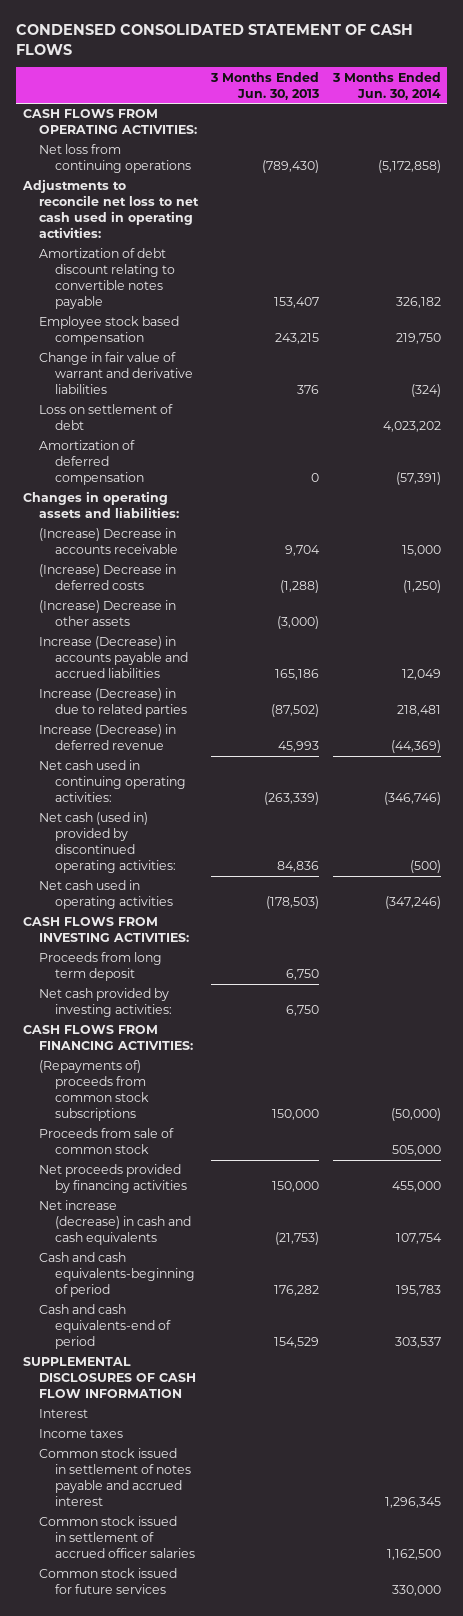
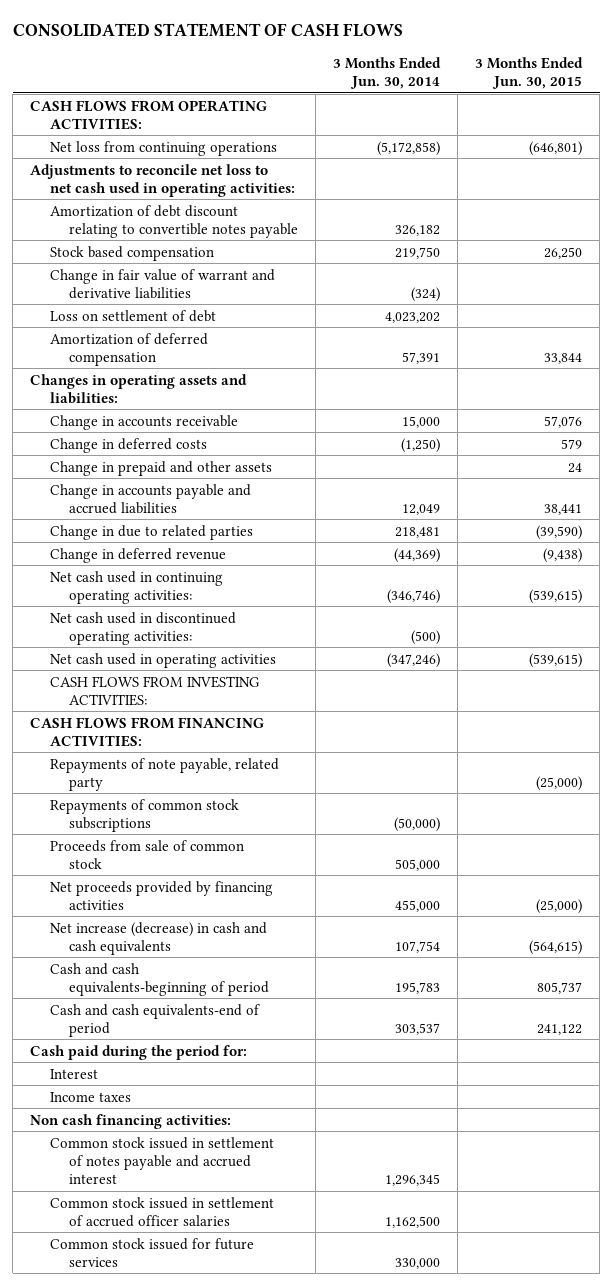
- CONDENSED CONSOLIDATED STATEMENT OF CASH FLOWS
+ CONSOLIDATED STATEMENT OF CASH FLOWS
- | 3 Months Ended Jun. 30, 2013 | 3 Months Ended Jun. 30, 2014
+ | 3 Months Ended Jun. 30, 2014 | 3 Months Ended Jun. 30, 2015
- Employee stock based compensation | 243,215 | 219,750
+ Stock based compensation | 219,750 | 26,250
- Amortization of deferred compensation | 0 | (57,391)
+ Amortization of deferred compensation | 57,391 | 33,844
- (Increase) Decrease in accounts receivable | 9,704 | 15,000
- (Increase) Decrease in deferred costs | (1,288) | (1,250)
- (Increase) Decrease in other assets | (3,000) |
- Increase (Decrease) in accounts payable and accrued liabilities | 165,186 | 12,049
- Increase (Decrease) in due to related parties | (87,502) | 218,481
- Increase (Decrease) in deferred revenue | 45,993 | (44,369)
+ Change in accounts receivable | 15,000 | 57,076
+ Change in deferred costs | (1,250) | 579
+ Change in prepaid and other assets | | 24
+ Change in accounts payable and accrued liabilities | 12,049 | 38,441
+ Change in due to related parties | 218,481 | (39,590)
+ Change in deferred revenue | (44,369) | (9,438)
- Net cash (used in) provided by discontinued operating activities: | 84,836 | (500)
+ Net cash used in discontinued operating activities: | (500) |
- Proceeds from long term deposit | 6,750 |
- Net cash provided by investing activities: | 6,750 |
- (Repayments of) proceeds from common stock subscriptions | 150,000 | (50,000)
+ Repayments of note payable, related party | | (25,000)
+ Repayments of common stock subscriptions | (50,000) |
- SUPPLEMENTAL DISCLOSURES OF CASH FLOW INFORMATION
+ Cash paid during the period for:
+ Non cash financing activities:

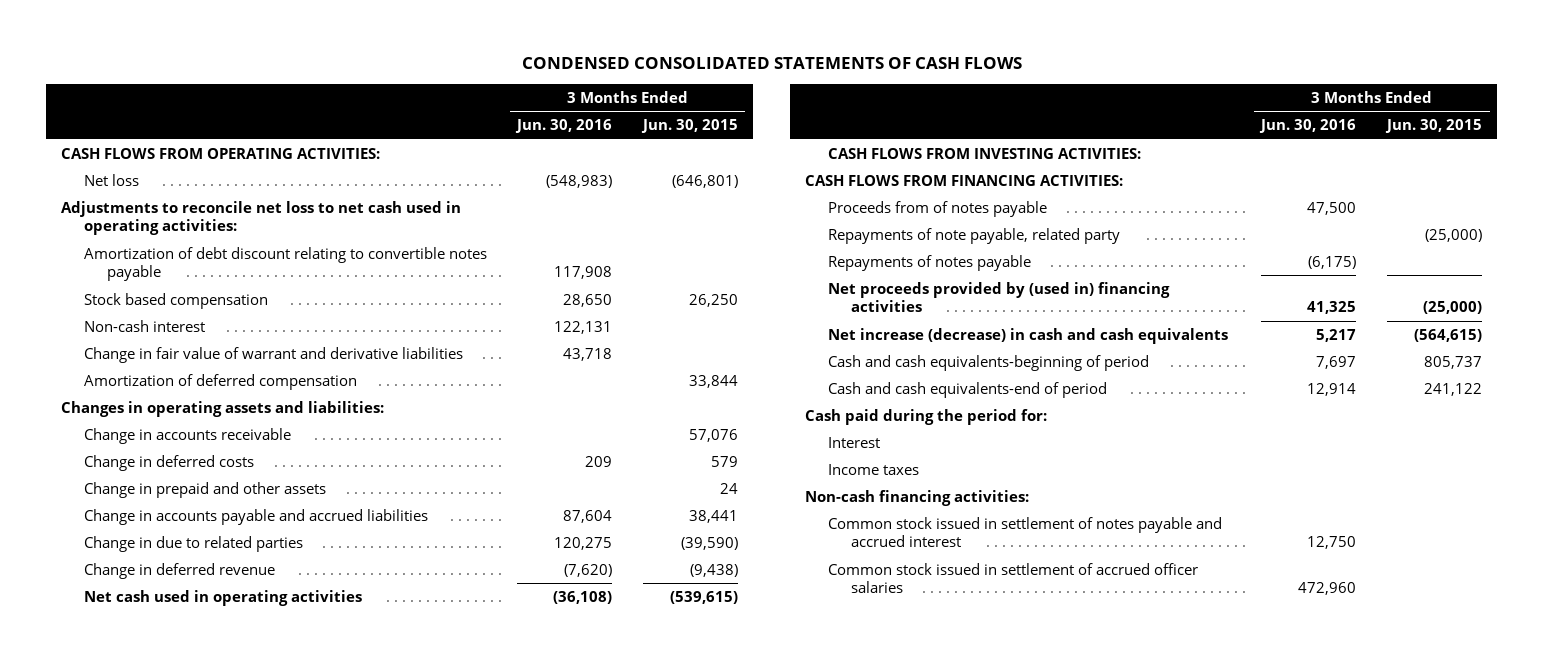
- CONSOLIDATED STATEMENT OF CASH FLOWS
+ CONDENSED CONSOLIDATED STATEMENTS OF CASH FLOWS
- | 3 Months Ended Jun. 30, 2014 | 3 Months Ended Jun. 30, 2015
+ | 3 Months Ended Jun. 30, 2016 | 3 Months Ended Jun. 30, 2015
- Net loss from continuing operations | (5,172,858) | (646,801)
+ Net loss | (548,983) | (646,801)
+ Non-cash interest | 122,131 |
- Loss on settlement of debt | 4,023,202 |
- Net cash used in continuing operating activities: | (346,746) | (539,615)
- Net cash used in discontinued operating activities: | (500) |
+ Proceeds from of notes payable | 47,500 |
- Repayments of common stock subscriptions | (50,000) |
- Proceeds from sale of common stock | 505,000 |
- Net proceeds provided by financing activities | 455,000 | (25,000)
+ Repayments of notes payable | (6,175) |
+ Net proceeds provided by (used in) financing activities | 41,325 | (25,000)
- Non cash financing activities:
+ Non-cash financing activities:
- Common stock issued for future services | 330,000 |

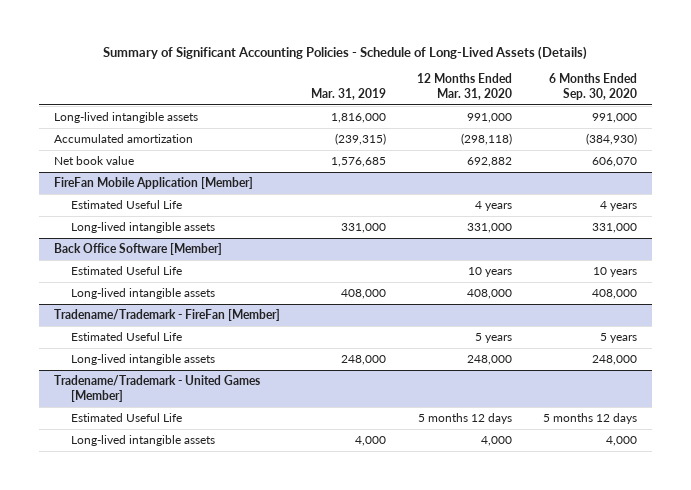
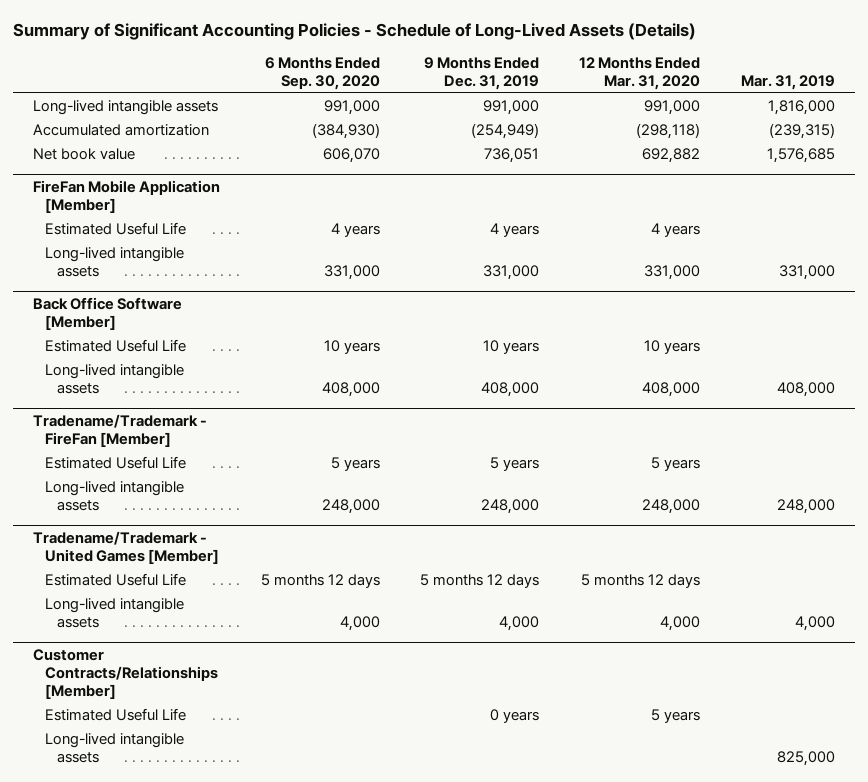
- | Mar. 31, 2019 | 12 Months Ended Mar. 31, 2020 | 6 Months Ended Sep. 30, 2020
+ | 6 Months Ended Sep. 30, 2020 | 9 Months Ended Dec. 31, 2019 | 12 Months Ended Mar. 31, 2020 | Mar. 31, 2019
+ Customer Contracts/Relationships [Member]
+ Estimated Useful Life | | 0 years | 5 years |
+ Long-lived intangible assets | | | | 825,000

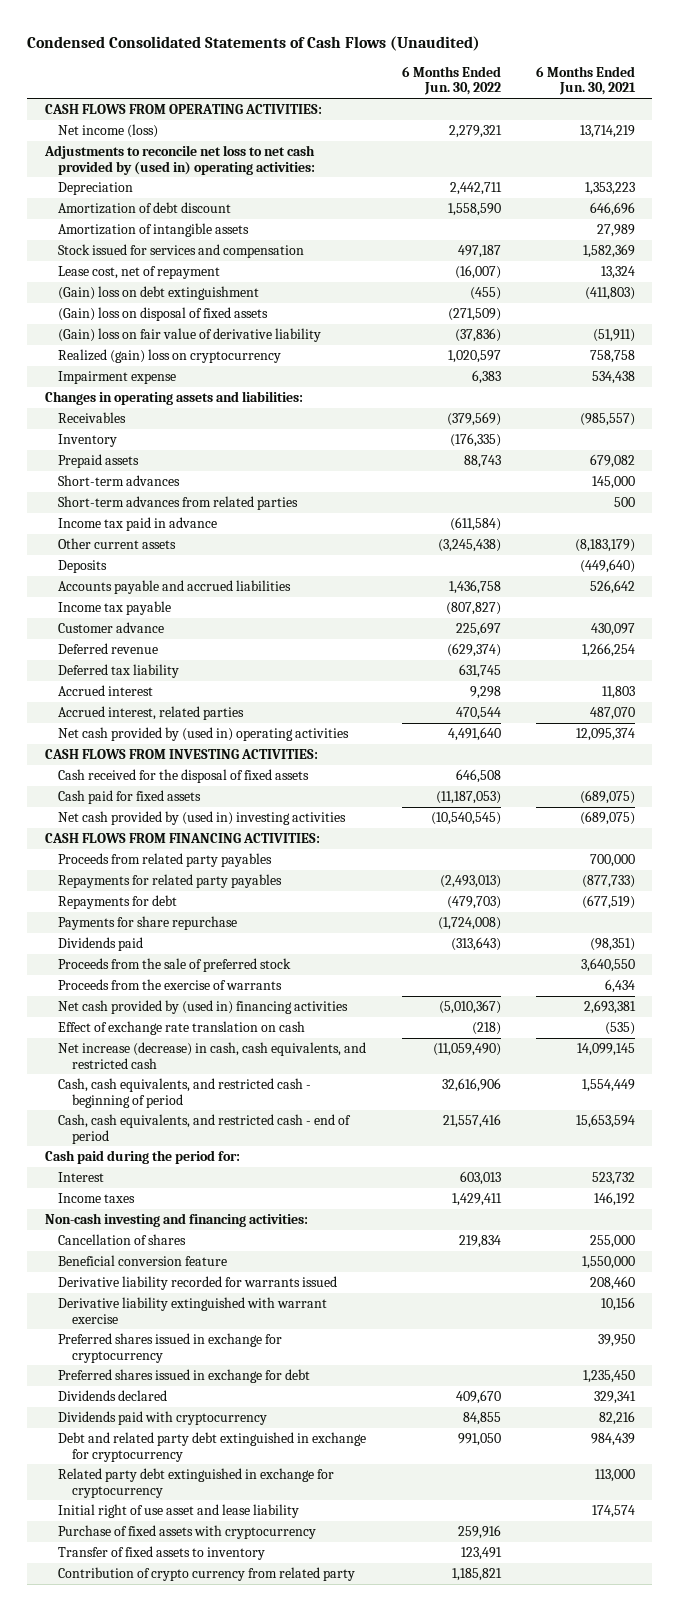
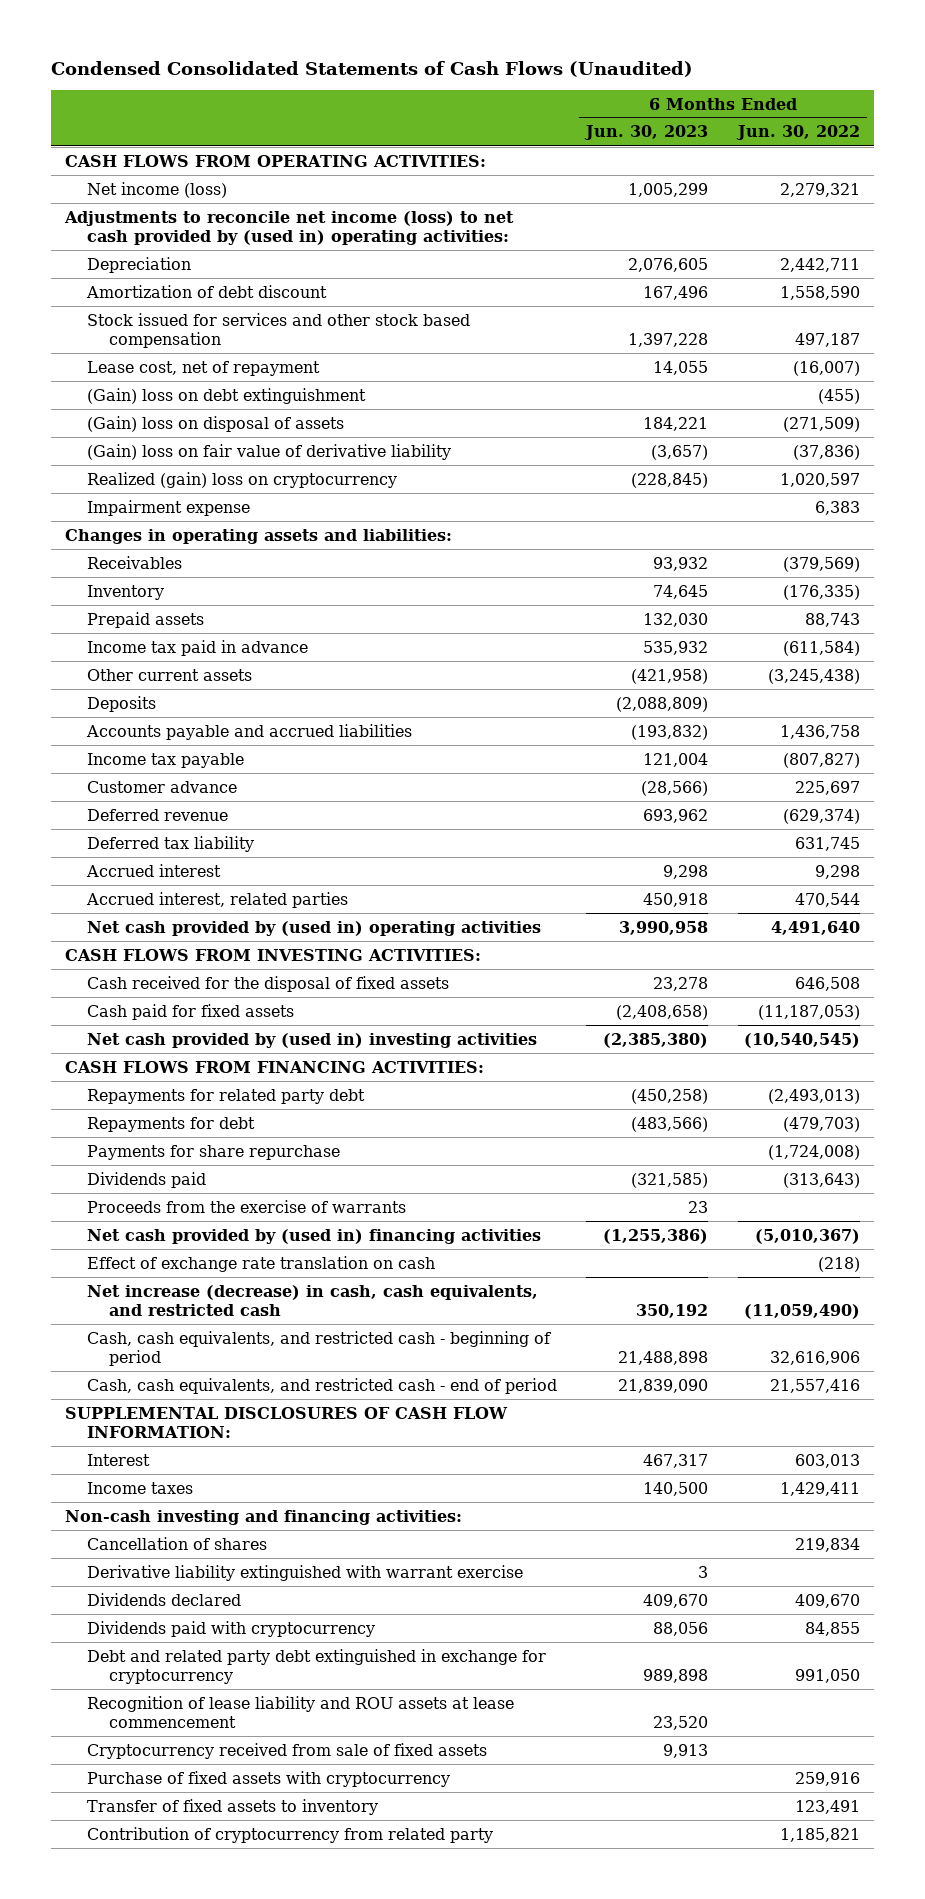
- | 6 Months Ended Jun. 30, 2022 | 6 Months Ended Jun. 30, 2021
+ | 6 Months Ended Jun. 30, 2023 | 6 Months Ended Jun. 30, 2022
- Adjustments to reconcile net loss to net cash provided by (used in) operating activities:
+ Adjustments to reconcile net income (loss) to net cash provided by (used in) operating activities:
- Amortization of intangible assets | | 27,989
- Stock issued for services and compensation | 497,187 | 1,582,369
+ Stock issued for services and other stock based compensation | 1,397,228 | 497,187
- (Gain) loss on disposal of fixed assets | (271,509) |
+ (Gain) loss on disposal of assets | 184,221 | (271,509)
- Short-term advances | | 145,000
- Short-term advances from related parties | | 500
- Proceeds from related party payables | | 700,000
- Repayments for related party payables | (2,493,013) | (877,733)
+ Repayments for related party debt | (450,258) | (2,493,013)
- Proceeds from the sale of preferred stock | | 3,640,550
- Cash paid during the period for:
+ SUPPLEMENTAL DISCLOSURES OF CASH FLOW INFORMATION:
- Beneficial conversion feature | | 1,550,000
- Derivative liability recorded for warrants issued | | 208,460
- Preferred shares issued in exchange for cryptocurrency | | 39,950
- Preferred shares issued in exchange for debt | | 1,235,450
- Related party debt extinguished in exchange for cryptocurrency | | 113,000
- Initial right of use asset and lease liability | | 174,574
+ Recognition of lease liability and ROU assets at lease commencement | 23,520 |
+ Cryptocurrency received from sale of fixed assets | 9,913 |
- Contribution of crypto currency from related party | 1,185,821 |
+ Contribution of cryptocurrency from related party | | 1,185,821

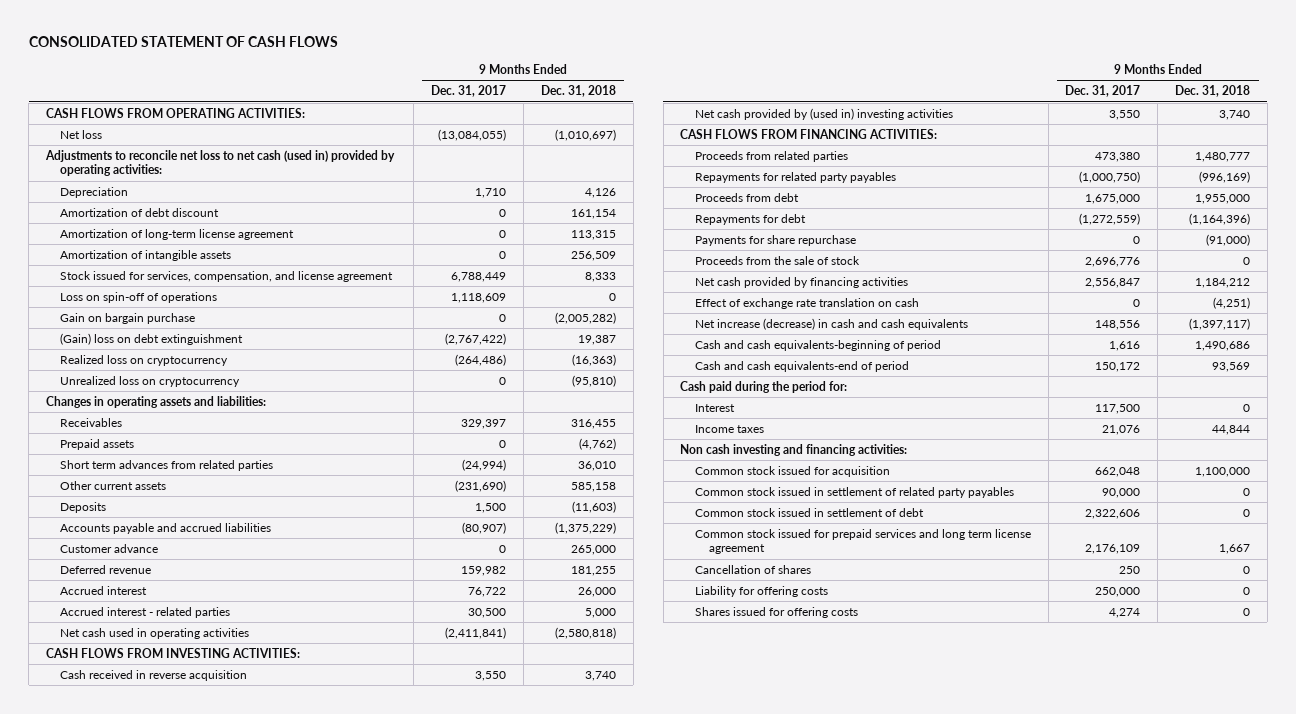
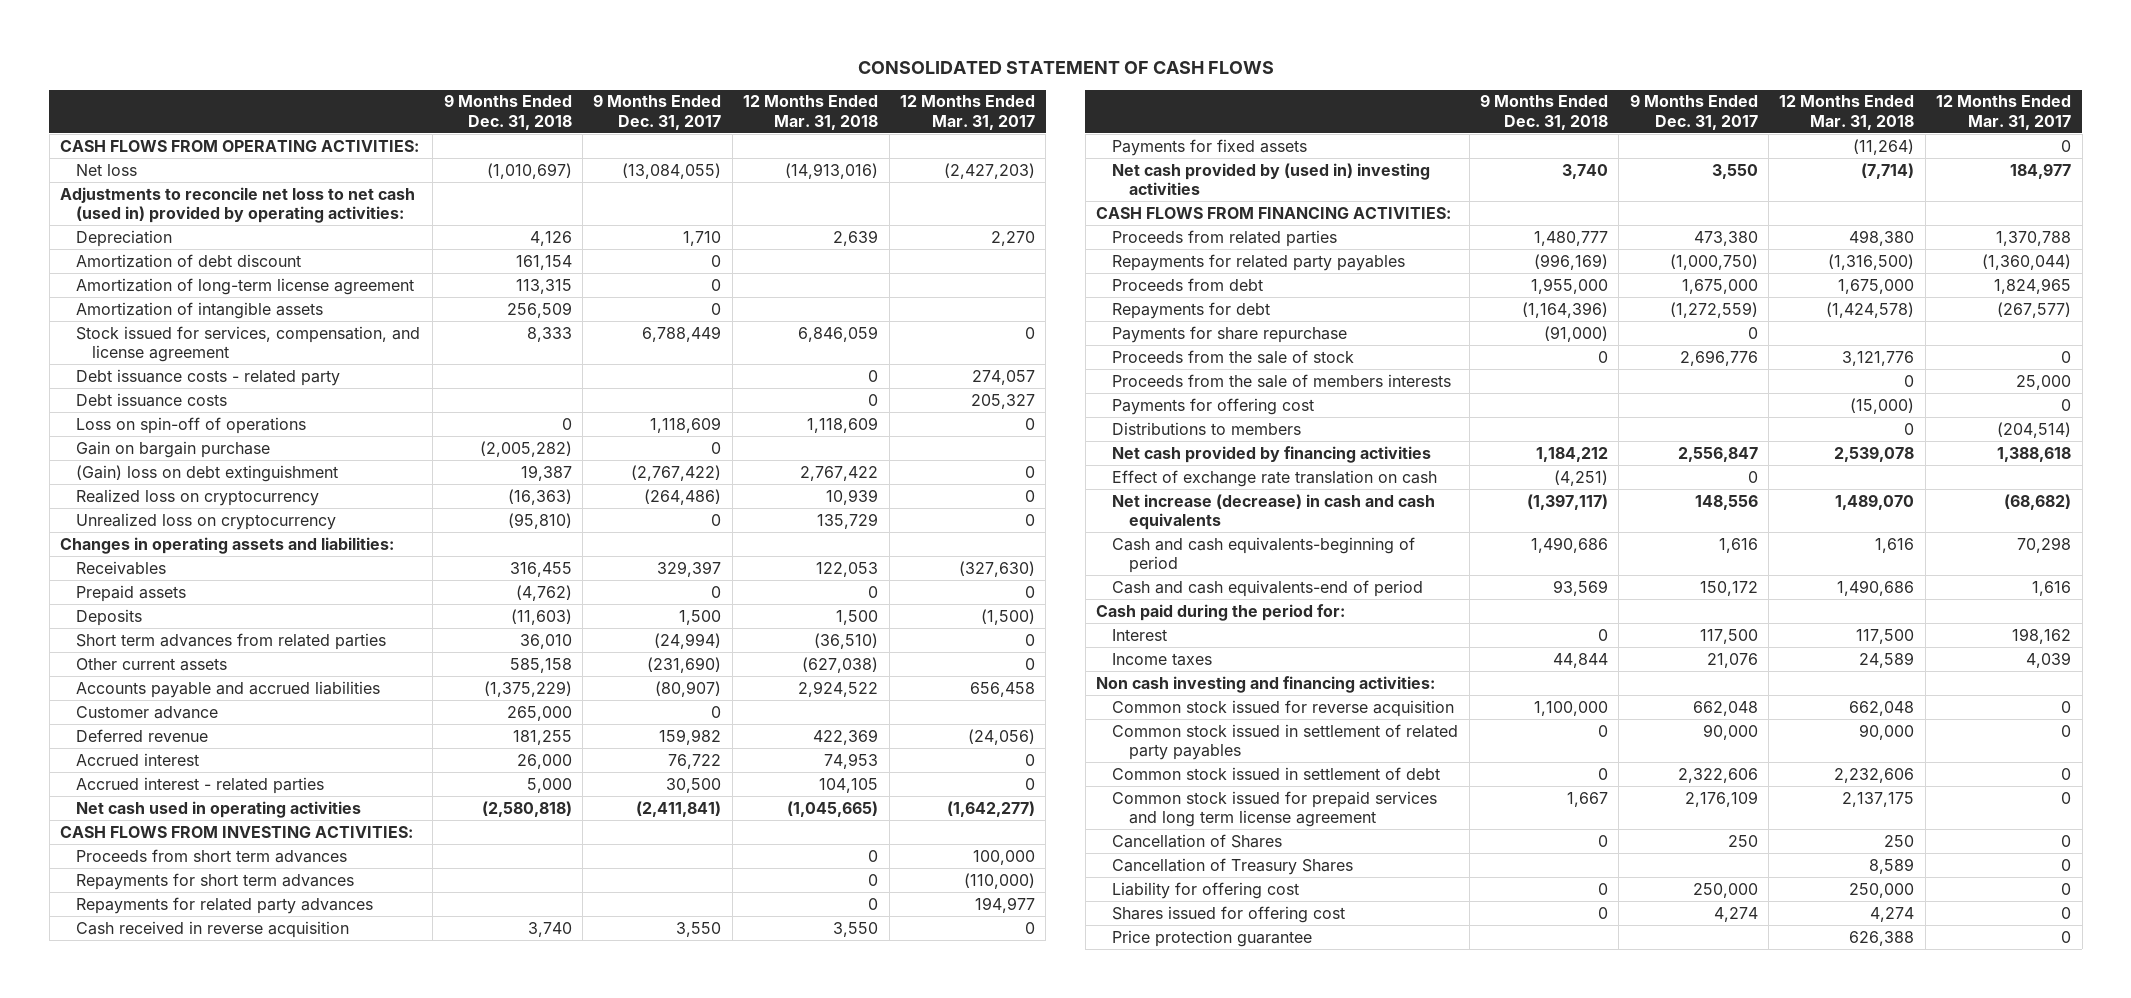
- | 9 Months Ended Dec. 31, 2017 | 9 Months Ended Dec. 31, 2018
+ | 9 Months Ended Dec. 31, 2018 | 9 Months Ended Dec. 31, 2017 | 12 Months Ended Mar. 31, 2018 | 12 Months Ended Mar. 31, 2017
+ Debt issuance costs - related party | | | 0 | 274,057
+ Debt issuance costs | | | 0 | 205,327
moved up: Deposits | (11,603) | 1,500 | 1,500 | (1,500)
+ Proceeds from short term advances | | | 0 | 100,000
+ Repayments for short term advances | | | 0 | (110,000)
+ Repayments for related party advances | | | 0 | 194,977
+ Payments for fixed assets | | | (11,264) | 0
+ Proceeds from the sale of members interests | | | 0 | 25,000
+ Payments for offering cost | | | (15,000) | 0
+ Distributions to members | | | 0 | (204,514)
- Common stock issued for acquisition | 662,048 | 1,100,000
+ Common stock issued for reverse acquisition | 1,100,000 | 662,048 | 662,048 | 0
- Cancellation of shares | 250 | 0
- Liability for offering costs | 250,000 | 0
- Shares issued for offering costs | 4,274 | 0
+ Cancellation of Shares | 0 | 250 | 250 | 0
+ Cancellation of Treasury Shares | | | 8,589 | 0
+ Liability for offering cost | 0 | 250,000 | 250,000 | 0
+ Shares issued for offering cost | 0 | 4,274 | 4,274 | 0
+ Price protection guarantee | | | 626,388 | 0

